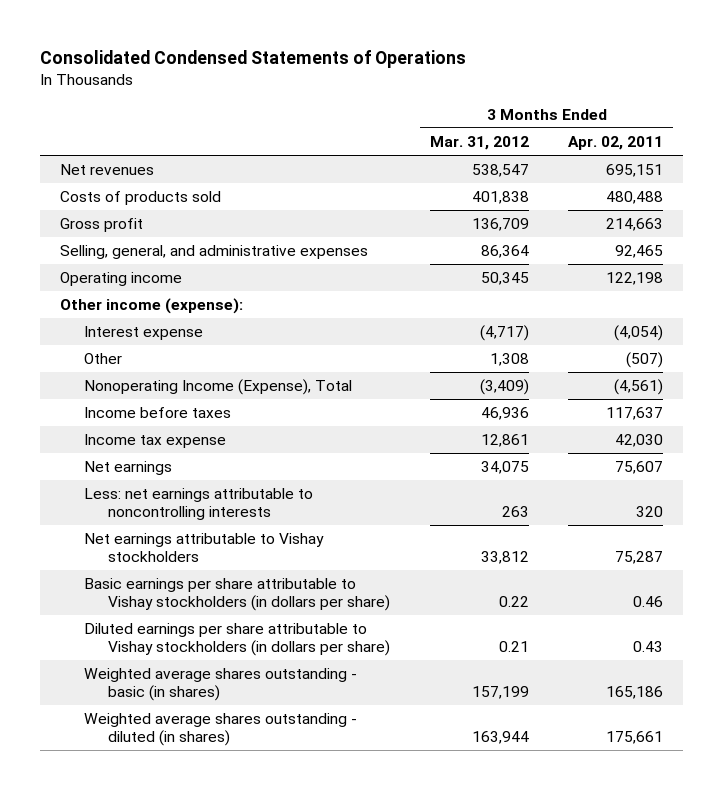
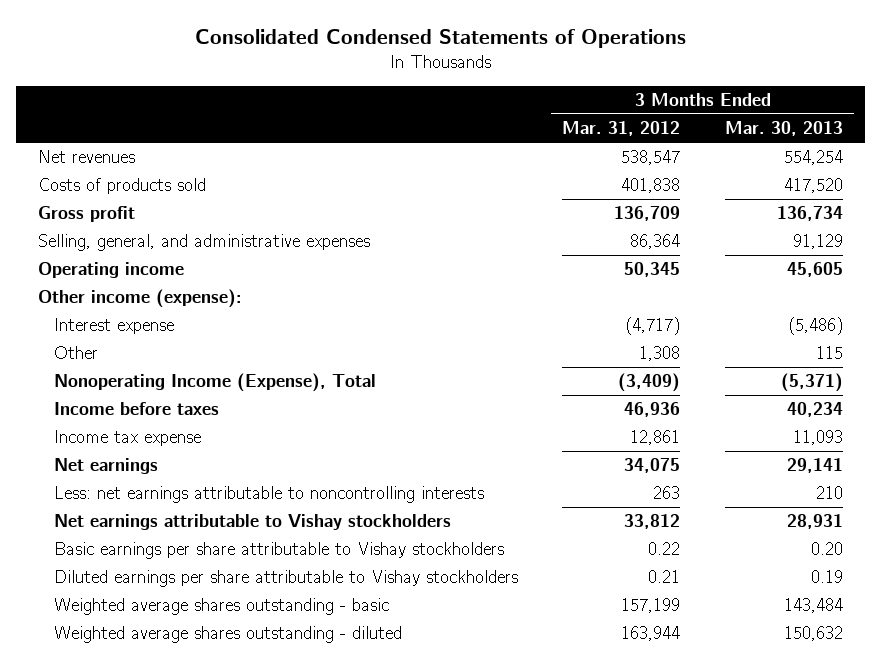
- | 3 Months Ended Mar. 31, 2012 | 3 Months Ended Apr. 02, 2011
+ | 3 Months Ended Mar. 31, 2012 | 3 Months Ended Mar. 30, 2013
- Basic earnings per share attributable to Vishay stockholders (in dollars per share) | 0.22 | 0.46
- Diluted earnings per share attributable to Vishay stockholders (in dollars per share) | 0.21 | 0.43
- Weighted average shares outstanding - basic (in shares) | 157,199 | 165,186
- Weighted average shares outstanding - diluted (in shares) | 163,944 | 175,661
+ Basic earnings per share attributable to Vishay stockholders | 0.22 | 0.20
+ Diluted earnings per share attributable to Vishay stockholders | 0.21 | 0.19
+ Weighted average shares outstanding - basic | 157,199 | 143,484
+ Weighted average shares outstanding - diluted | 163,944 | 150,632

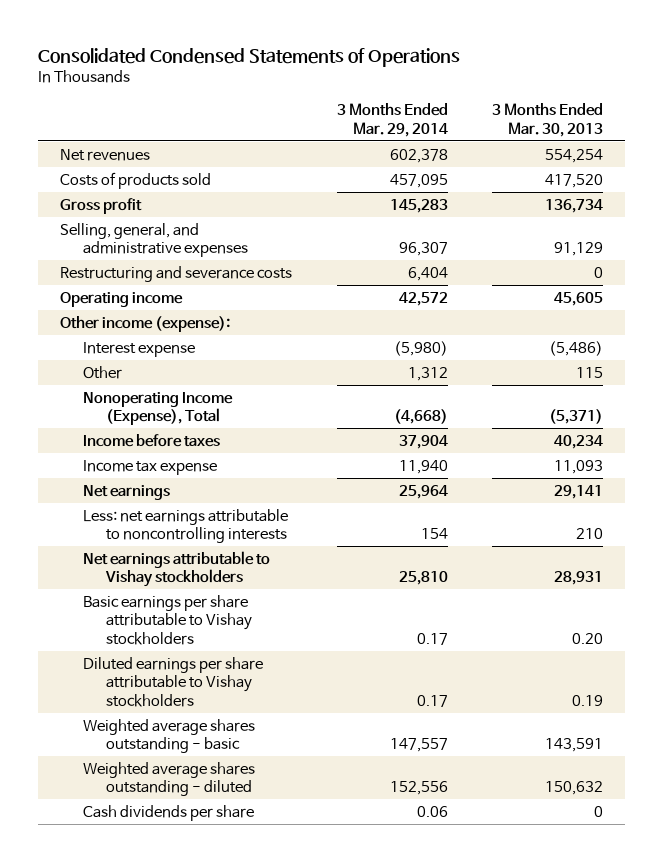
- | 3 Months Ended Mar. 31, 2012 | 3 Months Ended Mar. 30, 2013
+ | 3 Months Ended Mar. 29, 2014 | 3 Months Ended Mar. 30, 2013
+ Restructuring and severance costs | 6,404 | 0
- Weighted average shares outstanding - basic | 157,199 | 143,484
+ Weighted average shares outstanding - basic | 147,557 | 143,591
+ Cash dividends per share | 0.06 | 0

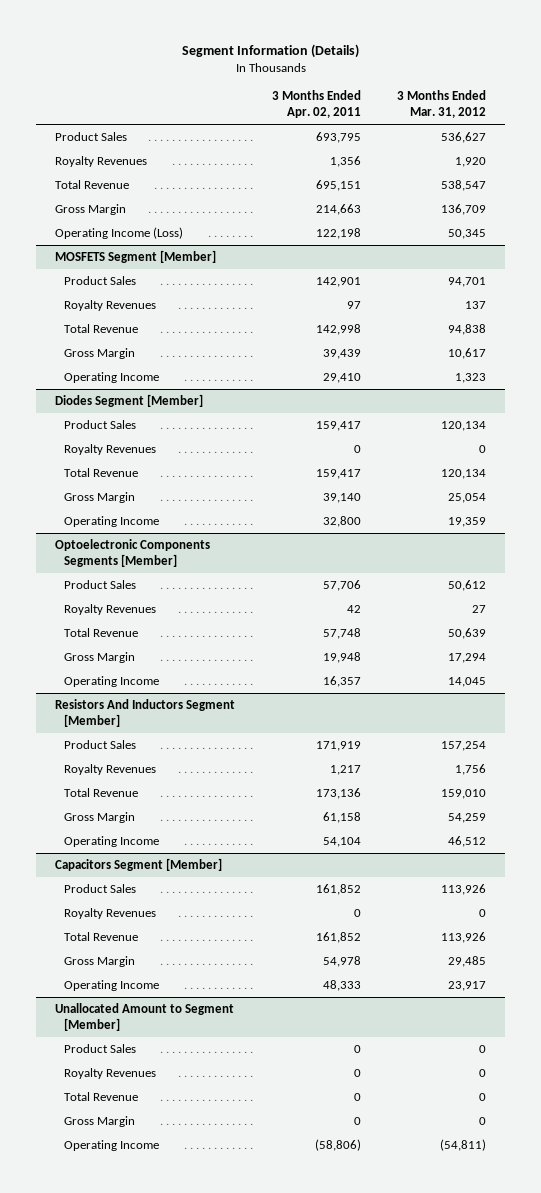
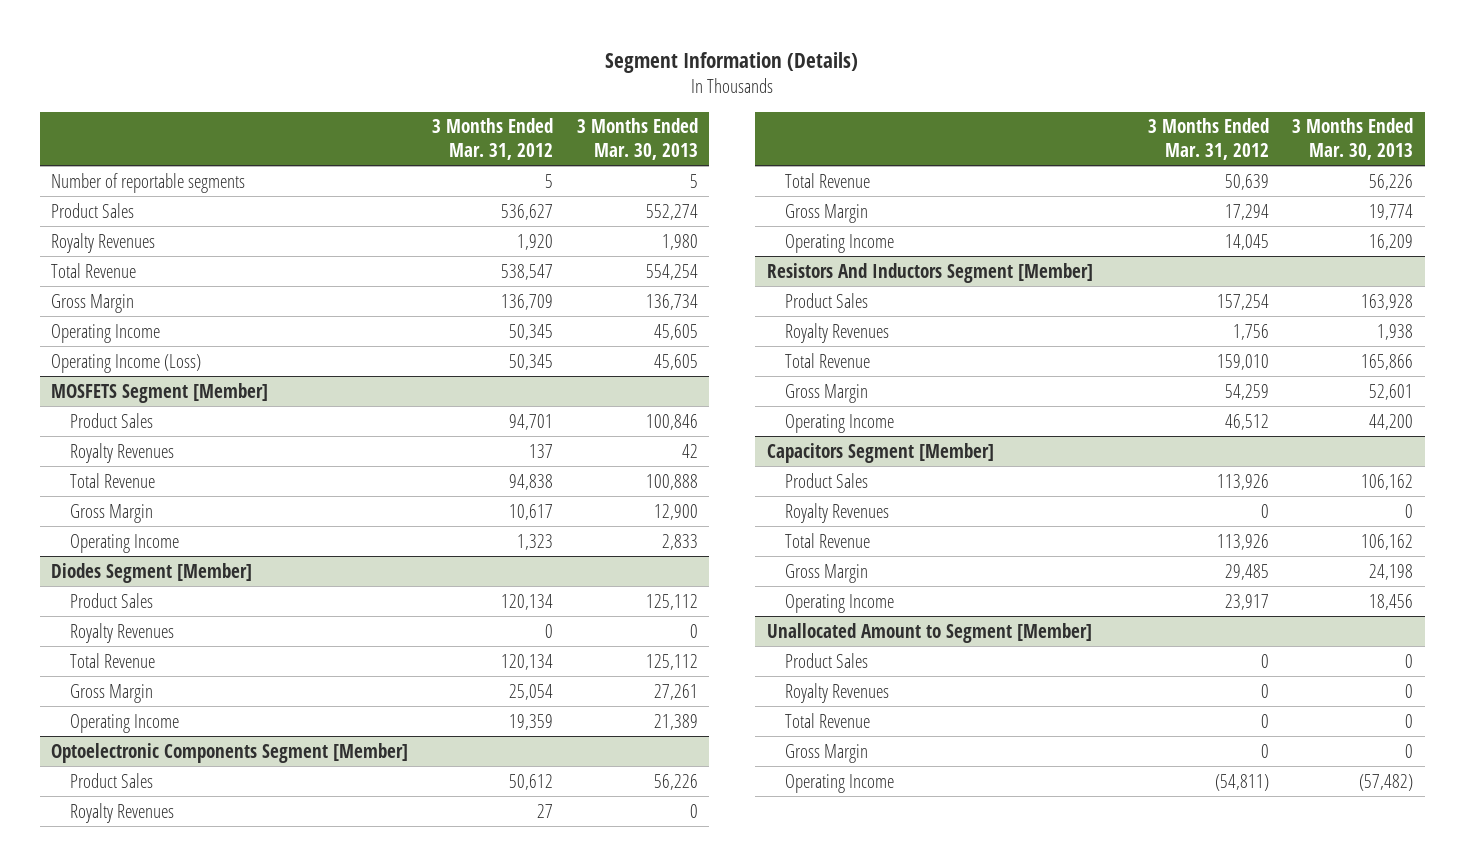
- | 3 Months Ended Apr. 02, 2011 | 3 Months Ended Mar. 31, 2012
+ | 3 Months Ended Mar. 31, 2012 | 3 Months Ended Mar. 30, 2013
+ Number of reportable segments | 5 | 5
+ Operating Income | 50,345 | 45,605
- Optoelectronic Components Segments [Member]
+ Optoelectronic Components Segment [Member]

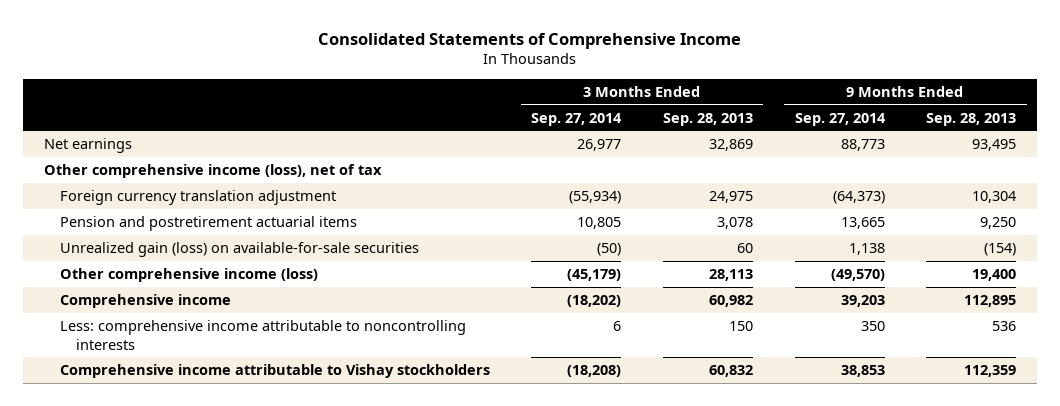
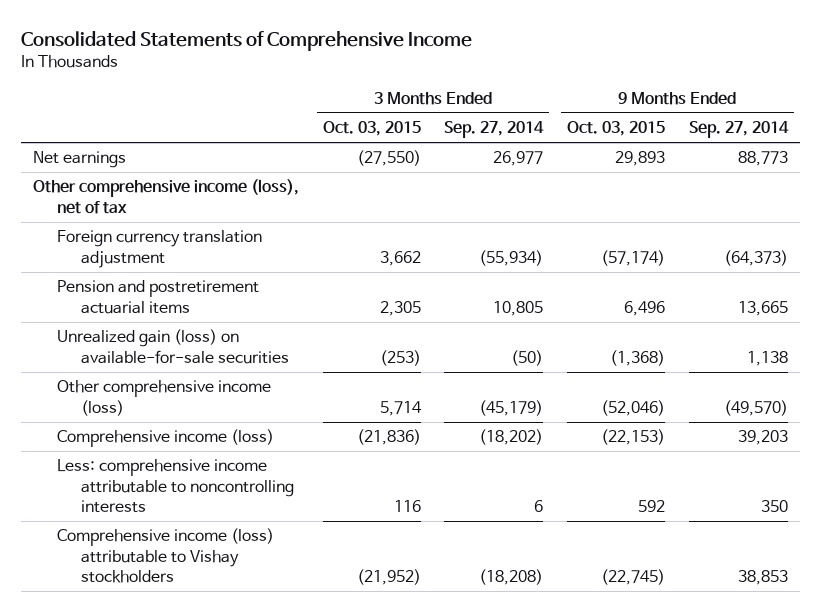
- | 3 Months Ended Sep. 27, 2014 | 3 Months Ended Sep. 28, 2013 | 9 Months Ended Sep. 27, 2014 | 9 Months Ended Sep. 28, 2013
+ | 3 Months Ended Oct. 03, 2015 | 3 Months Ended Sep. 27, 2014 | 9 Months Ended Oct. 03, 2015 | 9 Months Ended Sep. 27, 2014
- Comprehensive income | (18,202) | 60,982 | 39,203 | 112,895
+ Comprehensive income (loss) | (21,836) | (18,202) | (22,153) | 39,203
- Comprehensive income attributable to Vishay stockholders | (18,208) | 60,832 | 38,853 | 112,359
+ Comprehensive income (loss) attributable to Vishay stockholders | (21,952) | (18,208) | (22,745) | 38,853

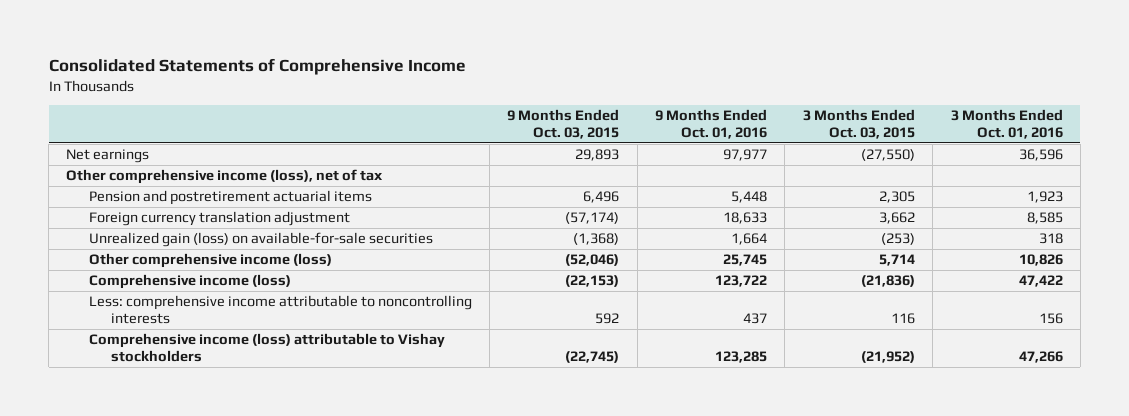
- | 3 Months Ended Oct. 03, 2015 | 3 Months Ended Sep. 27, 2014 | 9 Months Ended Oct. 03, 2015 | 9 Months Ended Sep. 27, 2014
+ | 9 Months Ended Oct. 03, 2015 | 9 Months Ended Oct. 01, 2016 | 3 Months Ended Oct. 03, 2015 | 3 Months Ended Oct. 01, 2016
moved down: Foreign currency translation adjustment | (57,174) | 18,633 | 3,662 | 8,585

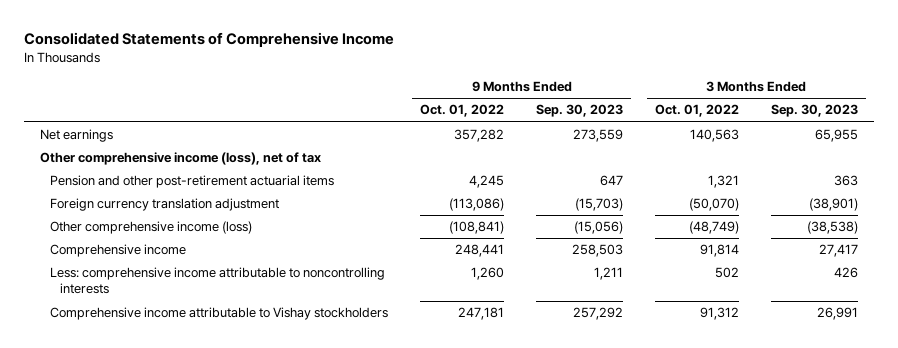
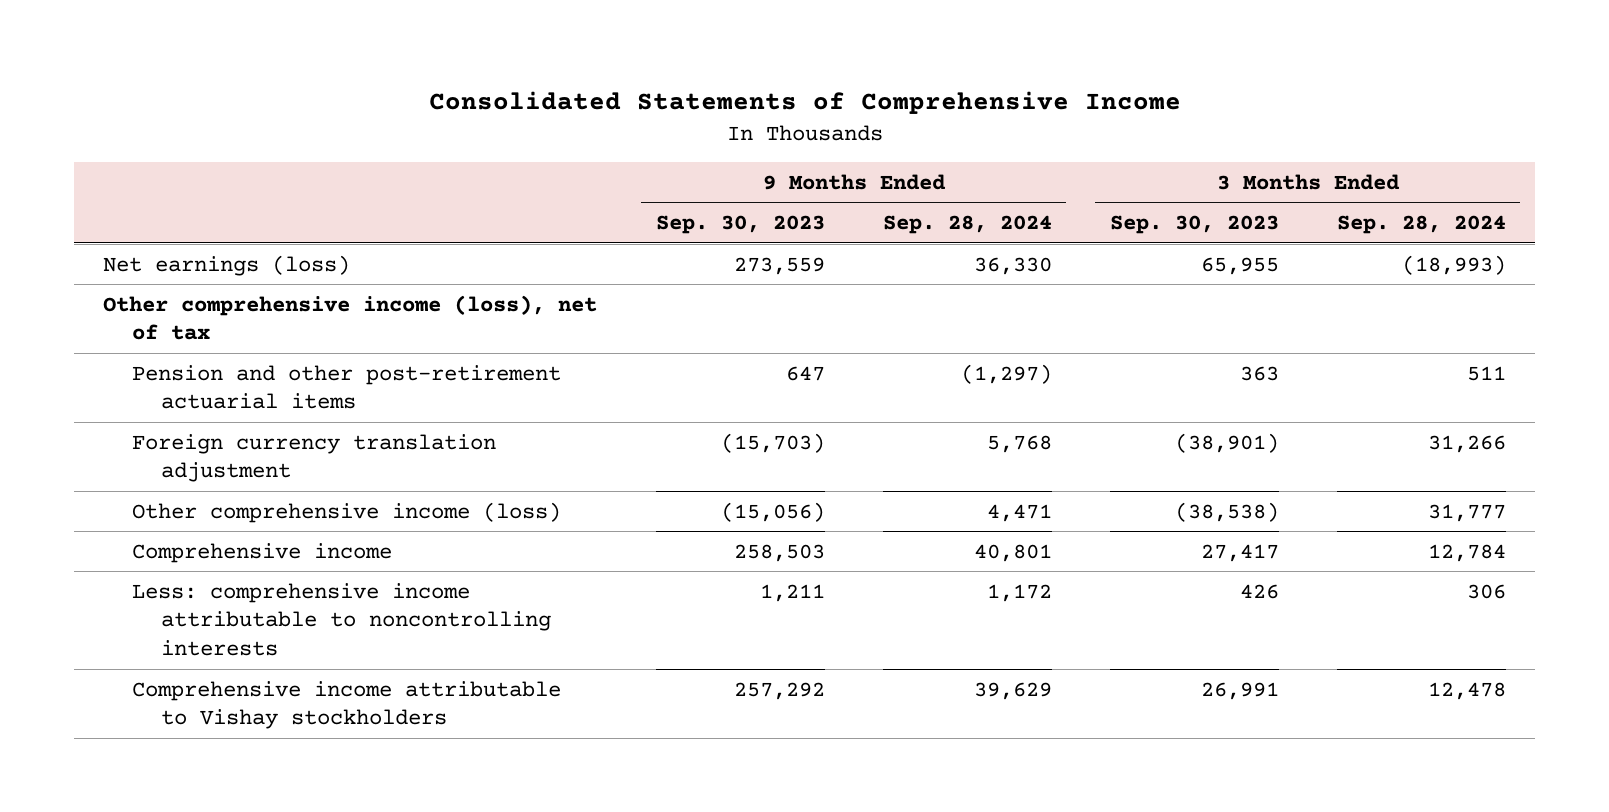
- | 9 Months Ended Oct. 01, 2022 | 9 Months Ended Sep. 30, 2023 | 3 Months Ended Oct. 01, 2022 | 3 Months Ended Sep. 30, 2023
+ | 9 Months Ended Sep. 30, 2023 | 9 Months Ended Sep. 28, 2024 | 3 Months Ended Sep. 30, 2023 | 3 Months Ended Sep. 28, 2024
- Net earnings | 357,282 | 273,559 | 140,563 | 65,955
+ Net earnings (loss) | 273,559 | 36,330 | 65,955 | (18,993)

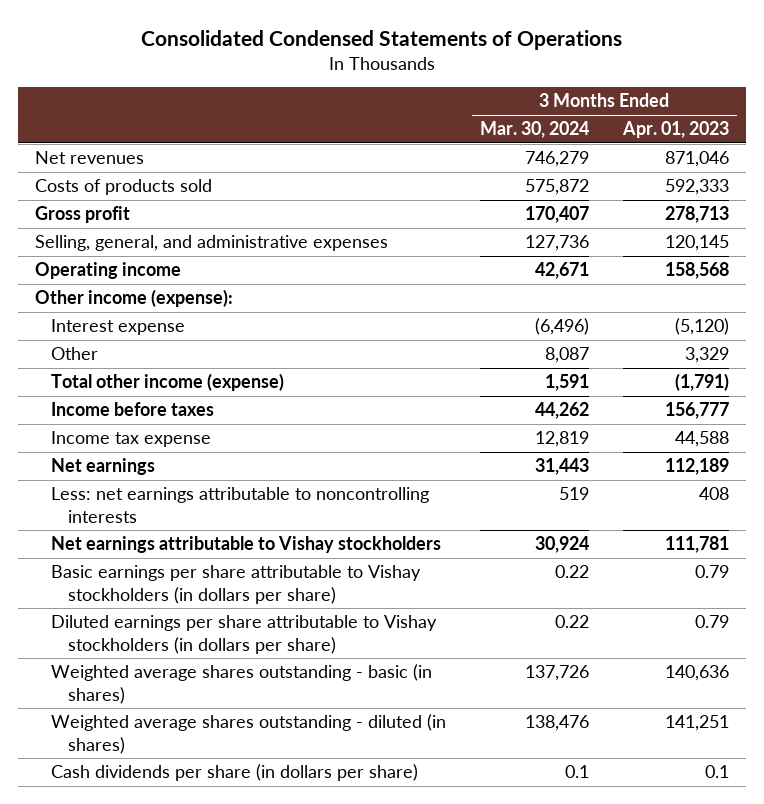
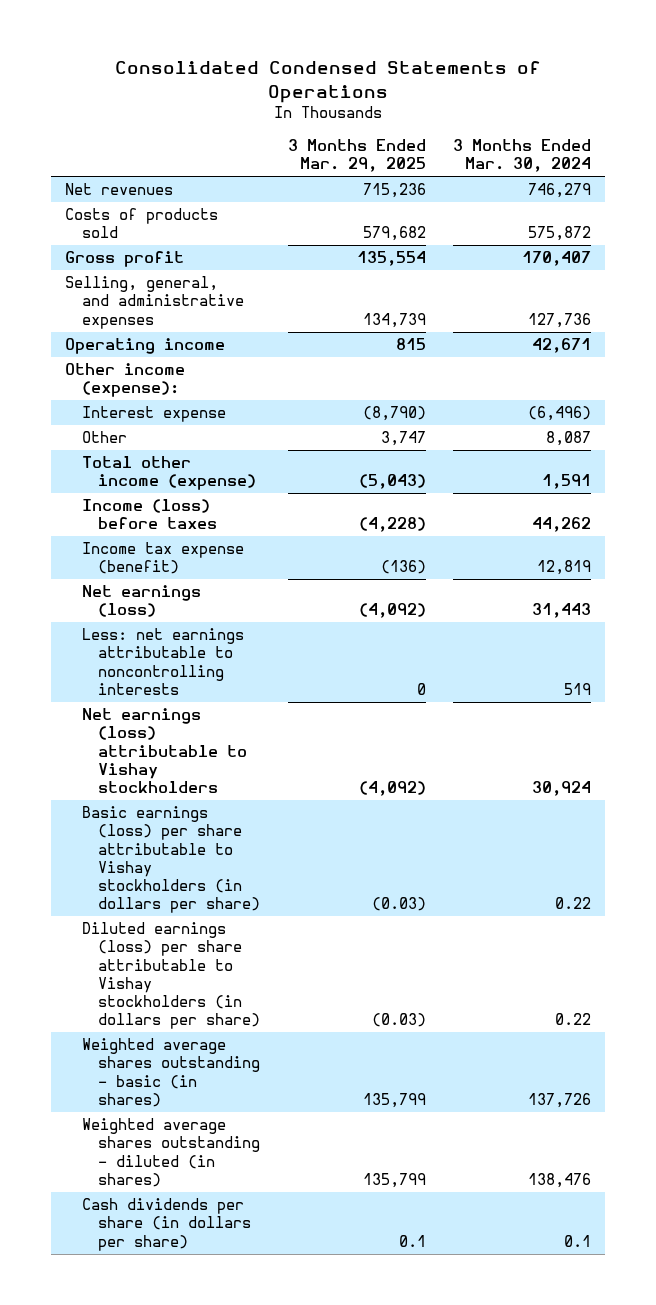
- | 3 Months Ended Mar. 30, 2024 | 3 Months Ended Apr. 01, 2023
+ | 3 Months Ended Mar. 29, 2025 | 3 Months Ended Mar. 30, 2024
- Income before taxes | 44,262 | 156,777
- Income tax expense | 12,819 | 44,588
- Net earnings | 31,443 | 112,189
+ Income (loss) before taxes | (4,228) | 44,262
+ Income tax expense (benefit) | (136) | 12,819
+ Net earnings (loss) | (4,092) | 31,443
- Net earnings attributable to Vishay stockholders | 30,924 | 111,781
- Basic earnings per share attributable to Vishay stockholders (in dollars per share) | 0.22 | 0.79
- Diluted earnings per share attributable to Vishay stockholders (in dollars per share) | 0.22 | 0.79
+ Net earnings (loss) attributable to Vishay stockholders | (4,092) | 30,924
+ Basic earnings (loss) per share attributable to Vishay stockholders (in dollars per share) | (0.03) | 0.22
+ Diluted earnings (loss) per share attributable to Vishay stockholders (in dollars per share) | (0.03) | 0.22

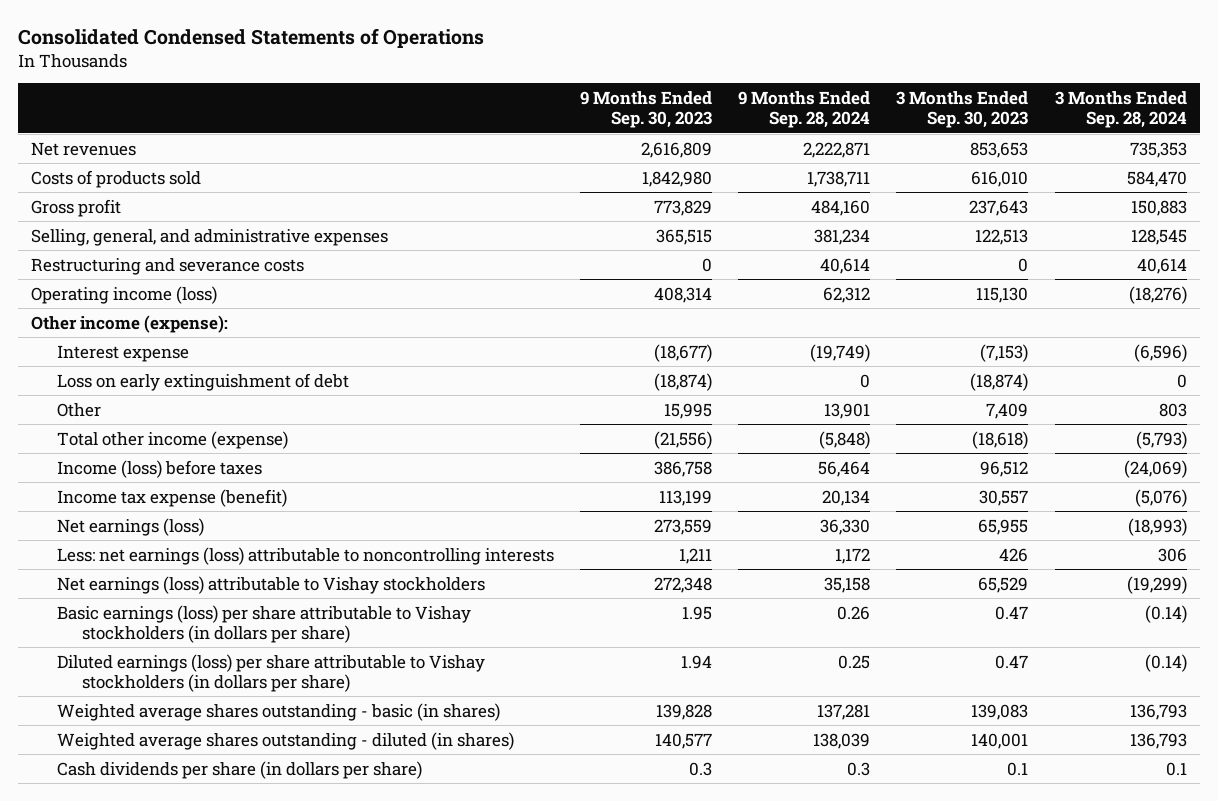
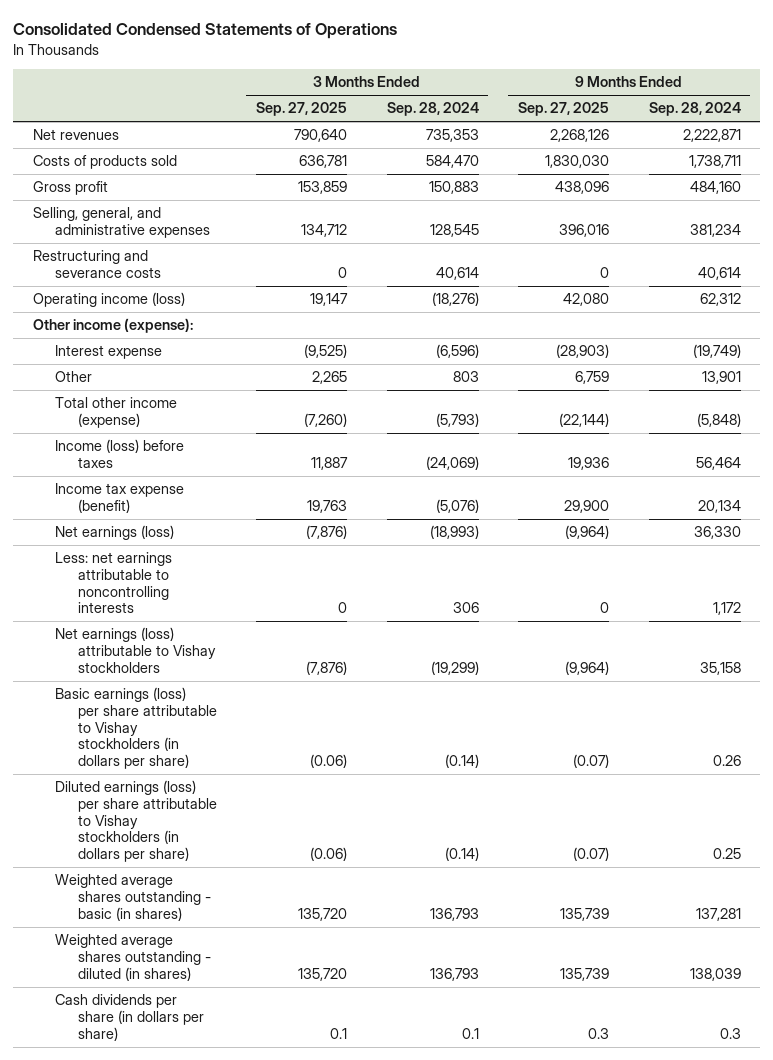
- | 9 Months Ended Sep. 30, 2023 | 9 Months Ended Sep. 28, 2024 | 3 Months Ended Sep. 30, 2023 | 3 Months Ended Sep. 28, 2024
+ | 3 Months Ended Sep. 27, 2025 | 3 Months Ended Sep. 28, 2024 | 9 Months Ended Sep. 27, 2025 | 9 Months Ended Sep. 28, 2024
- Loss on early extinguishment of debt | (18,874) | 0 | (18,874) | 0
- Less: net earnings (loss) attributable to noncontrolling interests | 1,211 | 1,172 | 426 | 306
+ Less: net earnings attributable to noncontrolling interests | 0 | 306 | 0 | 1,172

